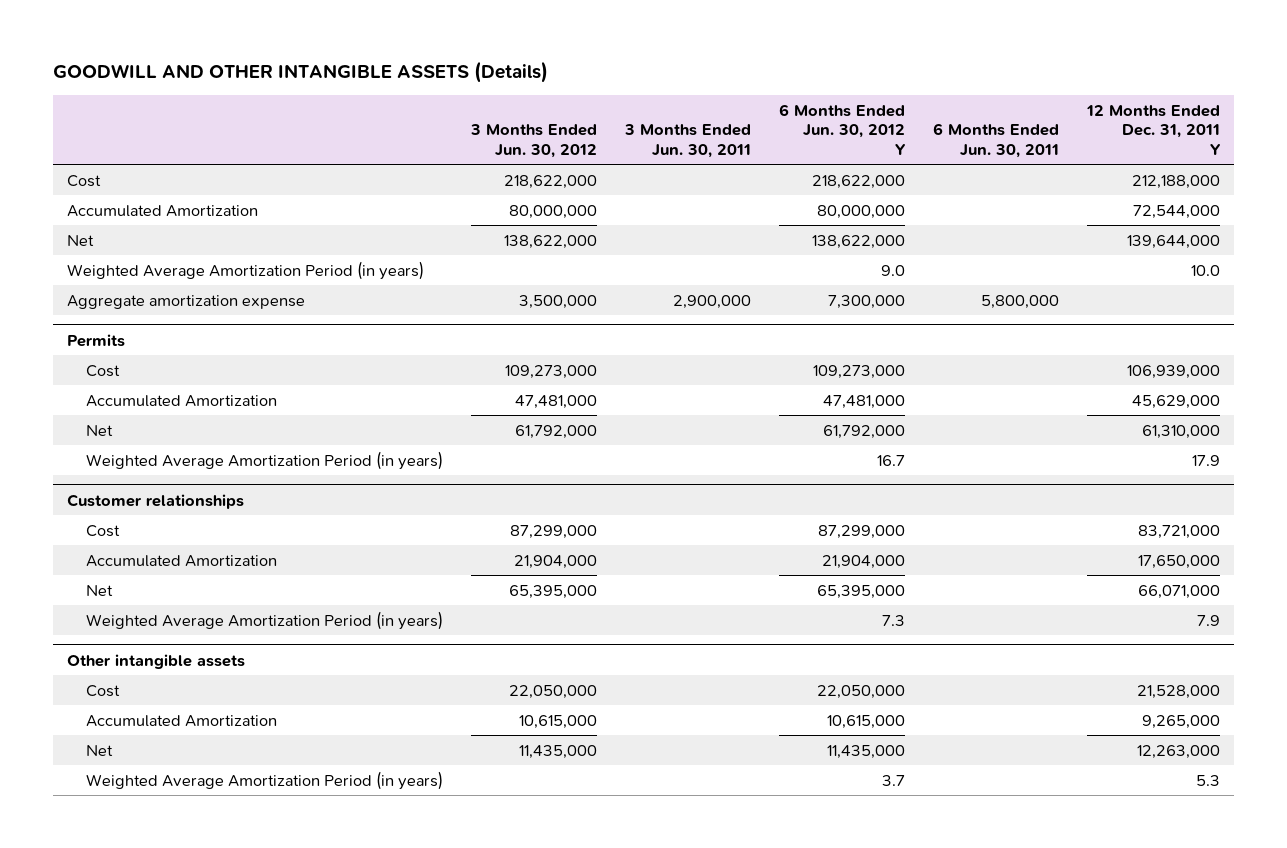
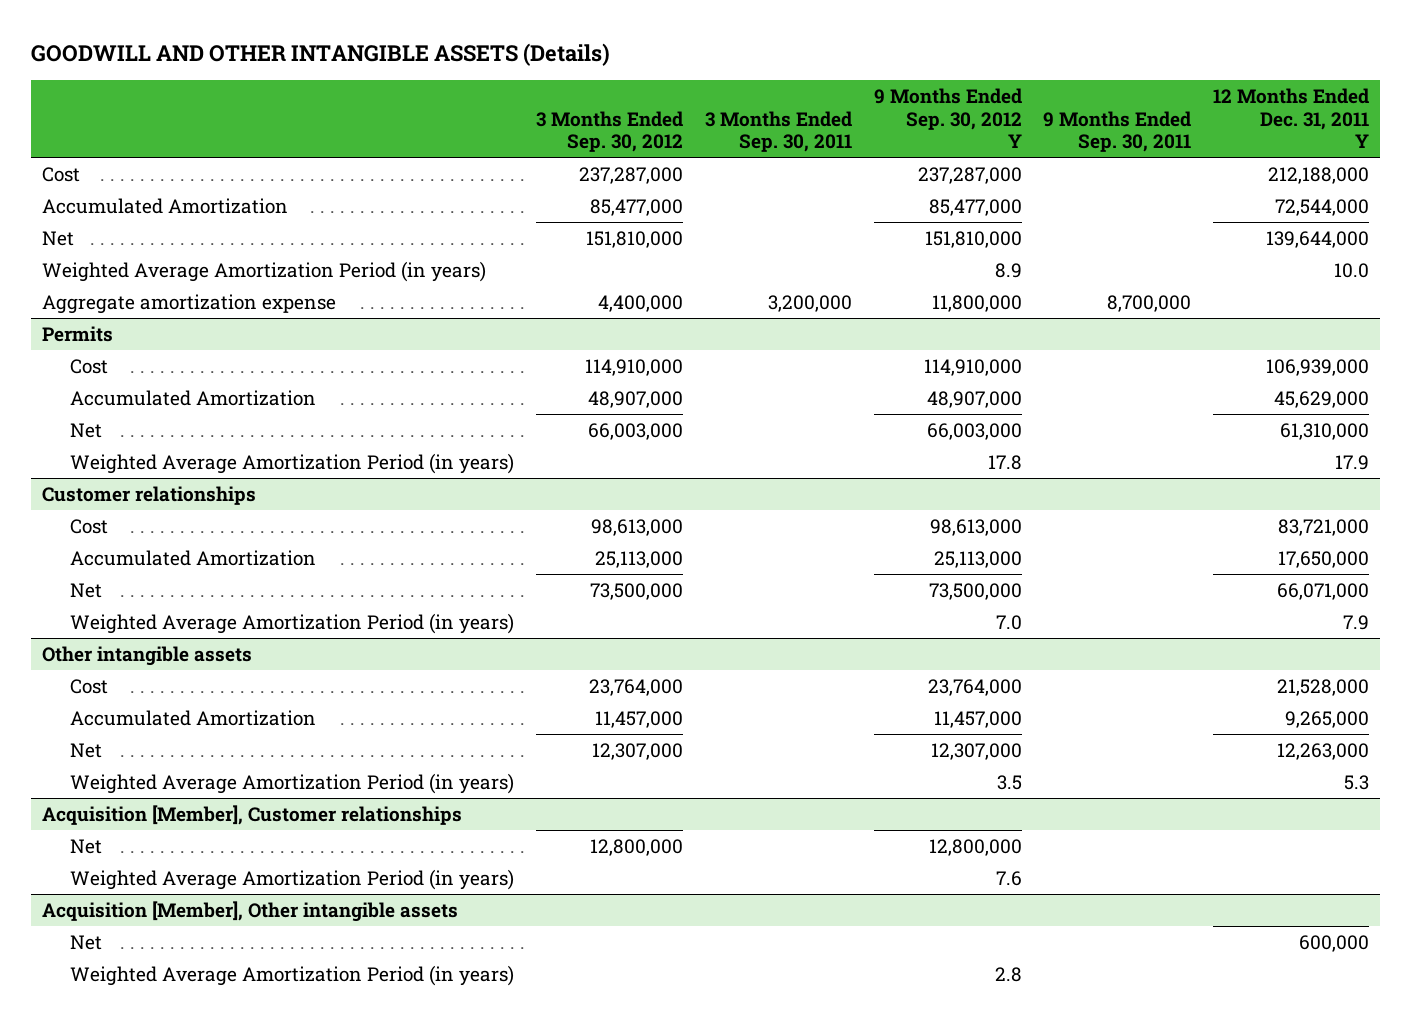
- | 3 Months Ended Jun. 30, 2012 | 3 Months Ended Jun. 30, 2011 | 6 Months Ended Jun. 30, 2012 Y | 6 Months Ended Jun. 30, 2011 | 12 Months Ended Dec. 31, 2011 Y
+ | 3 Months Ended Sep. 30, 2012 | 3 Months Ended Sep. 30, 2011 | 9 Months Ended Sep. 30, 2012 Y | 9 Months Ended Sep. 30, 2011 | 12 Months Ended Dec. 31, 2011 Y
+ Acquisition [Member], Customer relationships
+ Net | 12,800,000 | | 12,800,000 | |
+ Weighted Average Amortization Period (in years) | | | 7.6 | |
+ Acquisition [Member], Other intangible assets
+ Net | | | | | 600,000
+ Weighted Average Amortization Period (in years) | | | 2.8 | |

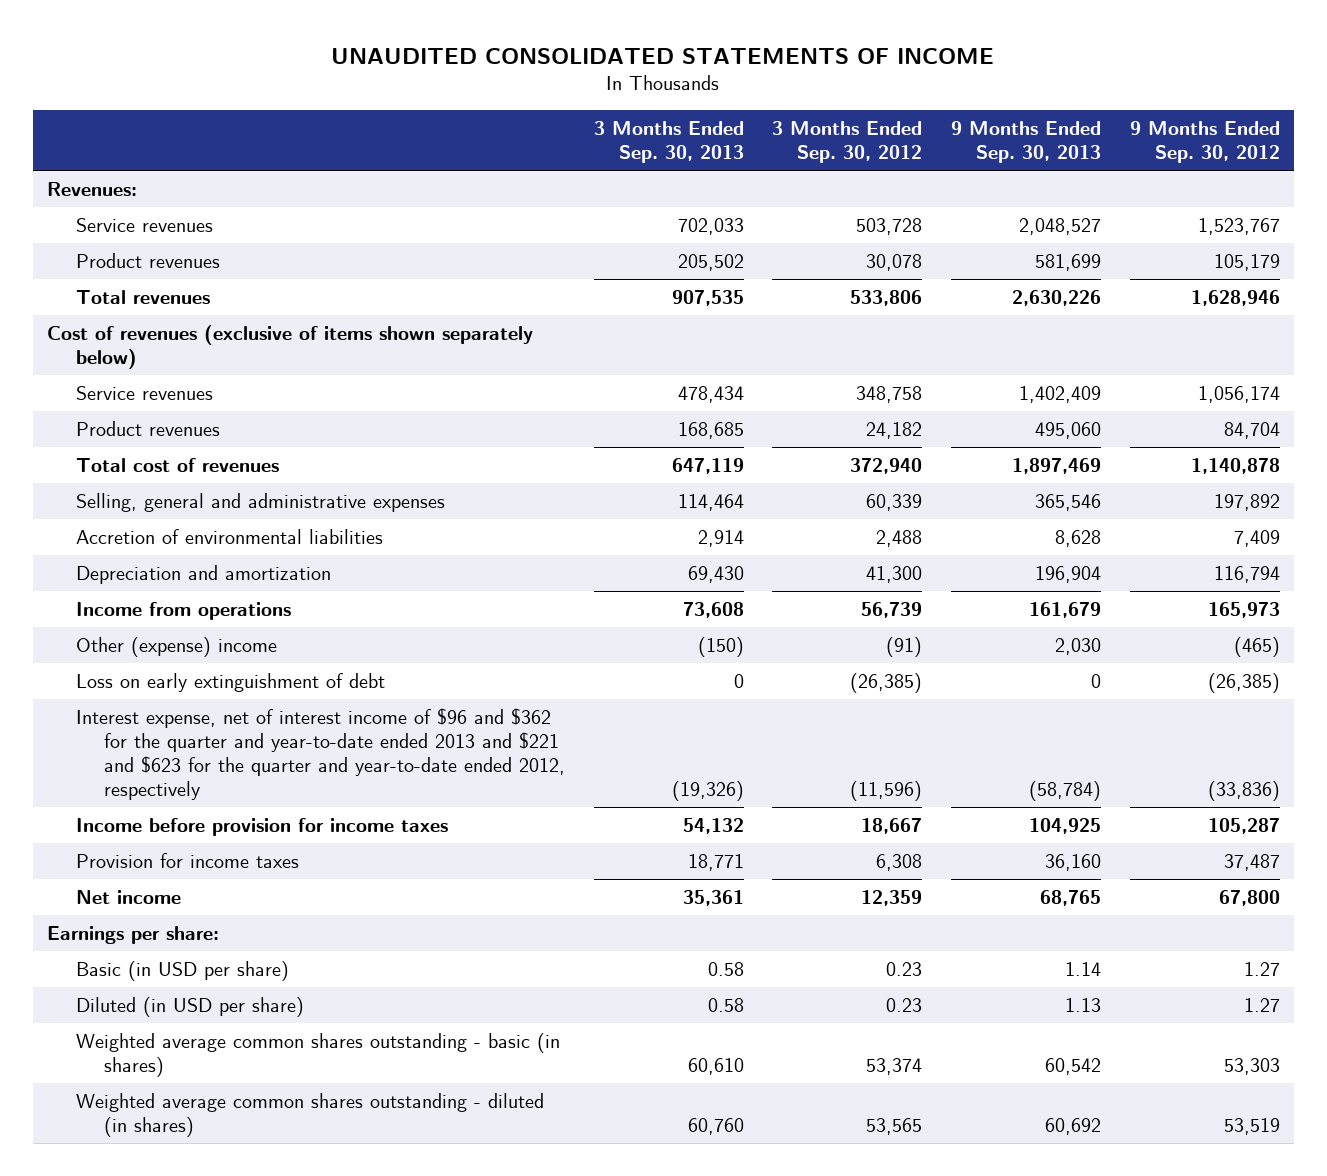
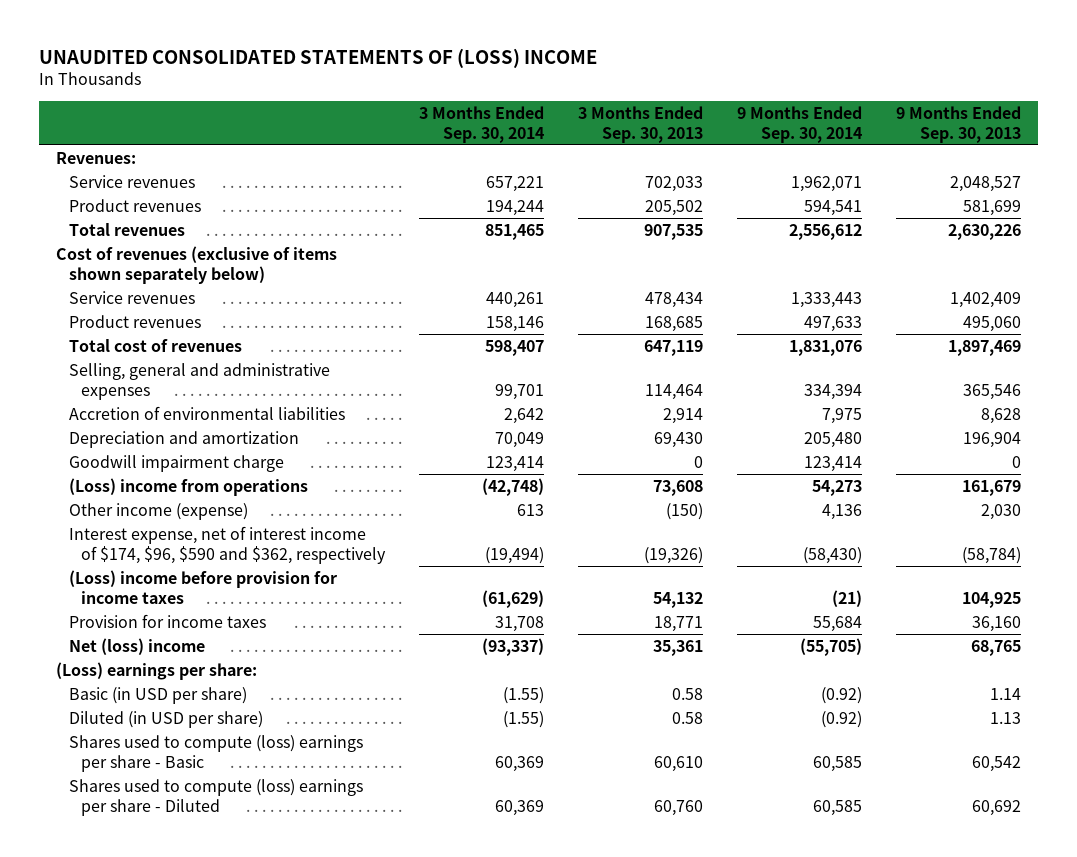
- UNAUDITED CONSOLIDATED STATEMENTS OF INCOME
+ UNAUDITED CONSOLIDATED STATEMENTS OF (LOSS) INCOME
- | 3 Months Ended Sep. 30, 2013 | 3 Months Ended Sep. 30, 2012 | 9 Months Ended Sep. 30, 2013 | 9 Months Ended Sep. 30, 2012
+ | 3 Months Ended Sep. 30, 2014 | 3 Months Ended Sep. 30, 2013 | 9 Months Ended Sep. 30, 2014 | 9 Months Ended Sep. 30, 2013
- Income from operations | 73,608 | 56,739 | 161,679 | 165,973
- Other (expense) income | (150) | (91) | 2,030 | (465)
- Loss on early extinguishment of debt | 0 | (26,385) | 0 | (26,385)
- Interest expense, net of interest income of $96 and $362 for the quarter and year-to-date ended 2013 and $221 and $623 for the quarter and year-to-date ended 2012, respectively | (19,326) | (11,596) | (58,784) | (33,836)
- Income before provision for income taxes | 54,132 | 18,667 | 104,925 | 105,287
+ Goodwill impairment charge | 123,414 | 0 | 123,414 | 0
+ (Loss) income from operations | (42,748) | 73,608 | 54,273 | 161,679
+ Other income (expense) | 613 | (150) | 4,136 | 2,030
+ Interest expense, net of interest income of $174, $96, $590 and $362, respectively | (19,494) | (19,326) | (58,430) | (58,784)
+ (Loss) income before provision for income taxes | (61,629) | 54,132 | (21) | 104,925
- Net income | 35,361 | 12,359 | 68,765 | 67,800
- Earnings per share:
+ Net (loss) income | (93,337) | 35,361 | (55,705) | 68,765
+ (Loss) earnings per share:
- Weighted average common shares outstanding - basic (in shares) | 60,610 | 53,374 | 60,542 | 53,303
- Weighted average common shares outstanding - diluted (in shares) | 60,760 | 53,565 | 60,692 | 53,519
+ Shares used to compute (loss) earnings per share - Basic | 60,369 | 60,610 | 60,585 | 60,542
+ Shares used to compute (loss) earnings per share - Diluted | 60,369 | 60,760 | 60,585 | 60,692

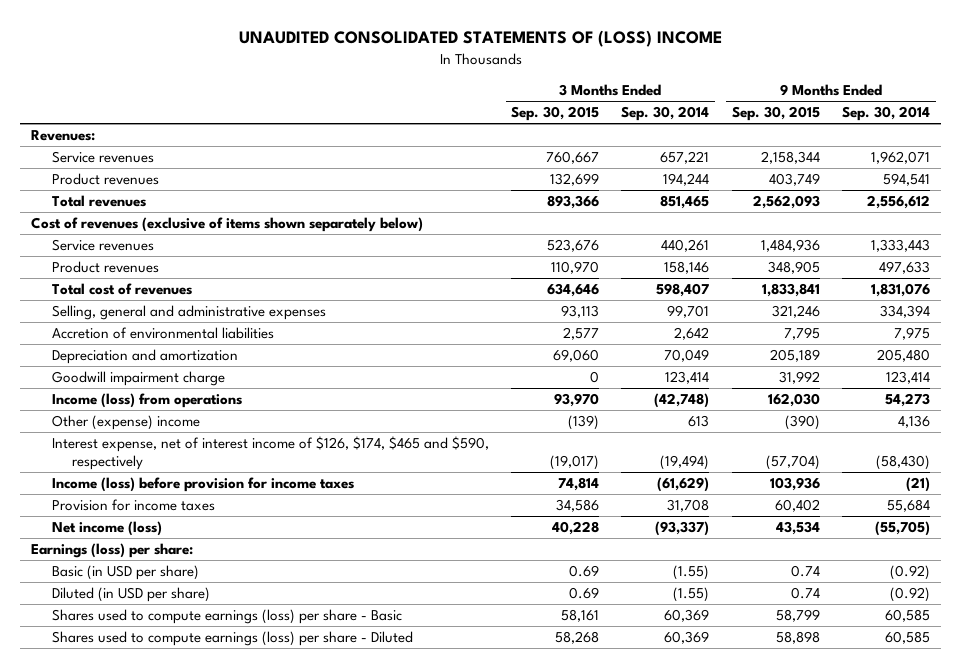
- | 3 Months Ended Sep. 30, 2014 | 3 Months Ended Sep. 30, 2013 | 9 Months Ended Sep. 30, 2014 | 9 Months Ended Sep. 30, 2013
+ | 3 Months Ended Sep. 30, 2015 | 3 Months Ended Sep. 30, 2014 | 9 Months Ended Sep. 30, 2015 | 9 Months Ended Sep. 30, 2014
- (Loss) income from operations | (42,748) | 73,608 | 54,273 | 161,679
- Other income (expense) | 613 | (150) | 4,136 | 2,030
- Interest expense, net of interest income of $174, $96, $590 and $362, respectively | (19,494) | (19,326) | (58,430) | (58,784)
- (Loss) income before provision for income taxes | (61,629) | 54,132 | (21) | 104,925
+ Income (loss) from operations | 93,970 | (42,748) | 162,030 | 54,273
+ Other (expense) income | (139) | 613 | (390) | 4,136
+ Interest expense, net of interest income of $126, $174, $465 and $590, respectively | (19,017) | (19,494) | (57,704) | (58,430)
+ Income (loss) before provision for income taxes | 74,814 | (61,629) | 103,936 | (21)
- Net (loss) income | (93,337) | 35,361 | (55,705) | 68,765
- (Loss) earnings per share:
+ Net income (loss) | 40,228 | (93,337) | 43,534 | (55,705)
+ Earnings (loss) per share:
- Shares used to compute (loss) earnings per share - Basic | 60,369 | 60,610 | 60,585 | 60,542
- Shares used to compute (loss) earnings per share - Diluted | 60,369 | 60,760 | 60,585 | 60,692
+ Shares used to compute earnings (loss) per share - Basic | 58,161 | 60,369 | 58,799 | 60,585
+ Shares used to compute earnings (loss) per share - Diluted | 58,268 | 60,369 | 58,898 | 60,585

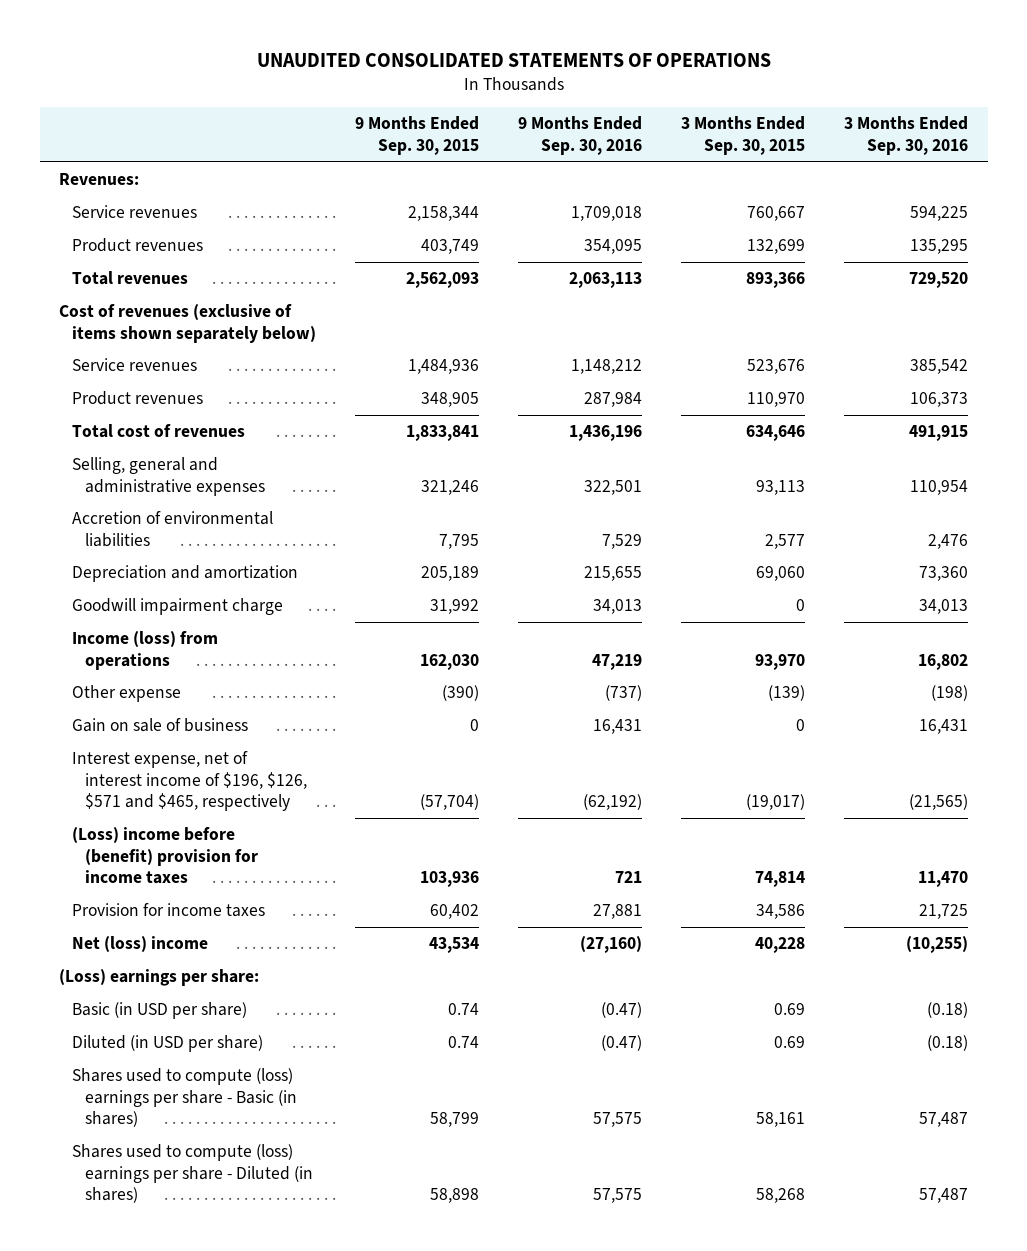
- UNAUDITED CONSOLIDATED STATEMENTS OF (LOSS) INCOME
+ UNAUDITED CONSOLIDATED STATEMENTS OF OPERATIONS
- | 3 Months Ended Sep. 30, 2015 | 3 Months Ended Sep. 30, 2014 | 9 Months Ended Sep. 30, 2015 | 9 Months Ended Sep. 30, 2014
+ | 9 Months Ended Sep. 30, 2015 | 9 Months Ended Sep. 30, 2016 | 3 Months Ended Sep. 30, 2015 | 3 Months Ended Sep. 30, 2016
- Other (expense) income | (139) | 613 | (390) | 4,136
- Interest expense, net of interest income of $126, $174, $465 and $590, respectively | (19,017) | (19,494) | (57,704) | (58,430)
- Income (loss) before provision for income taxes | 74,814 | (61,629) | 103,936 | (21)
+ Other expense | (390) | (737) | (139) | (198)
+ Gain on sale of business | 0 | 16,431 | 0 | 16,431
+ Interest expense, net of interest income of $196, $126, $571 and $465, respectively | (57,704) | (62,192) | (19,017) | (21,565)
+ (Loss) income before (benefit) provision for income taxes | 103,936 | 721 | 74,814 | 11,470
- Net income (loss) | 40,228 | (93,337) | 43,534 | (55,705)
- Earnings (loss) per share:
+ Net (loss) income | 43,534 | (27,160) | 40,228 | (10,255)
+ (Loss) earnings per share:
- Shares used to compute earnings (loss) per share - Basic | 58,161 | 60,369 | 58,799 | 60,585
- Shares used to compute earnings (loss) per share - Diluted | 58,268 | 60,369 | 58,898 | 60,585
+ Shares used to compute (loss) earnings per share - Basic (in shares) | 58,799 | 57,575 | 58,161 | 57,487
+ Shares used to compute (loss) earnings per share - Diluted (in shares) | 58,898 | 57,575 | 58,268 | 57,487

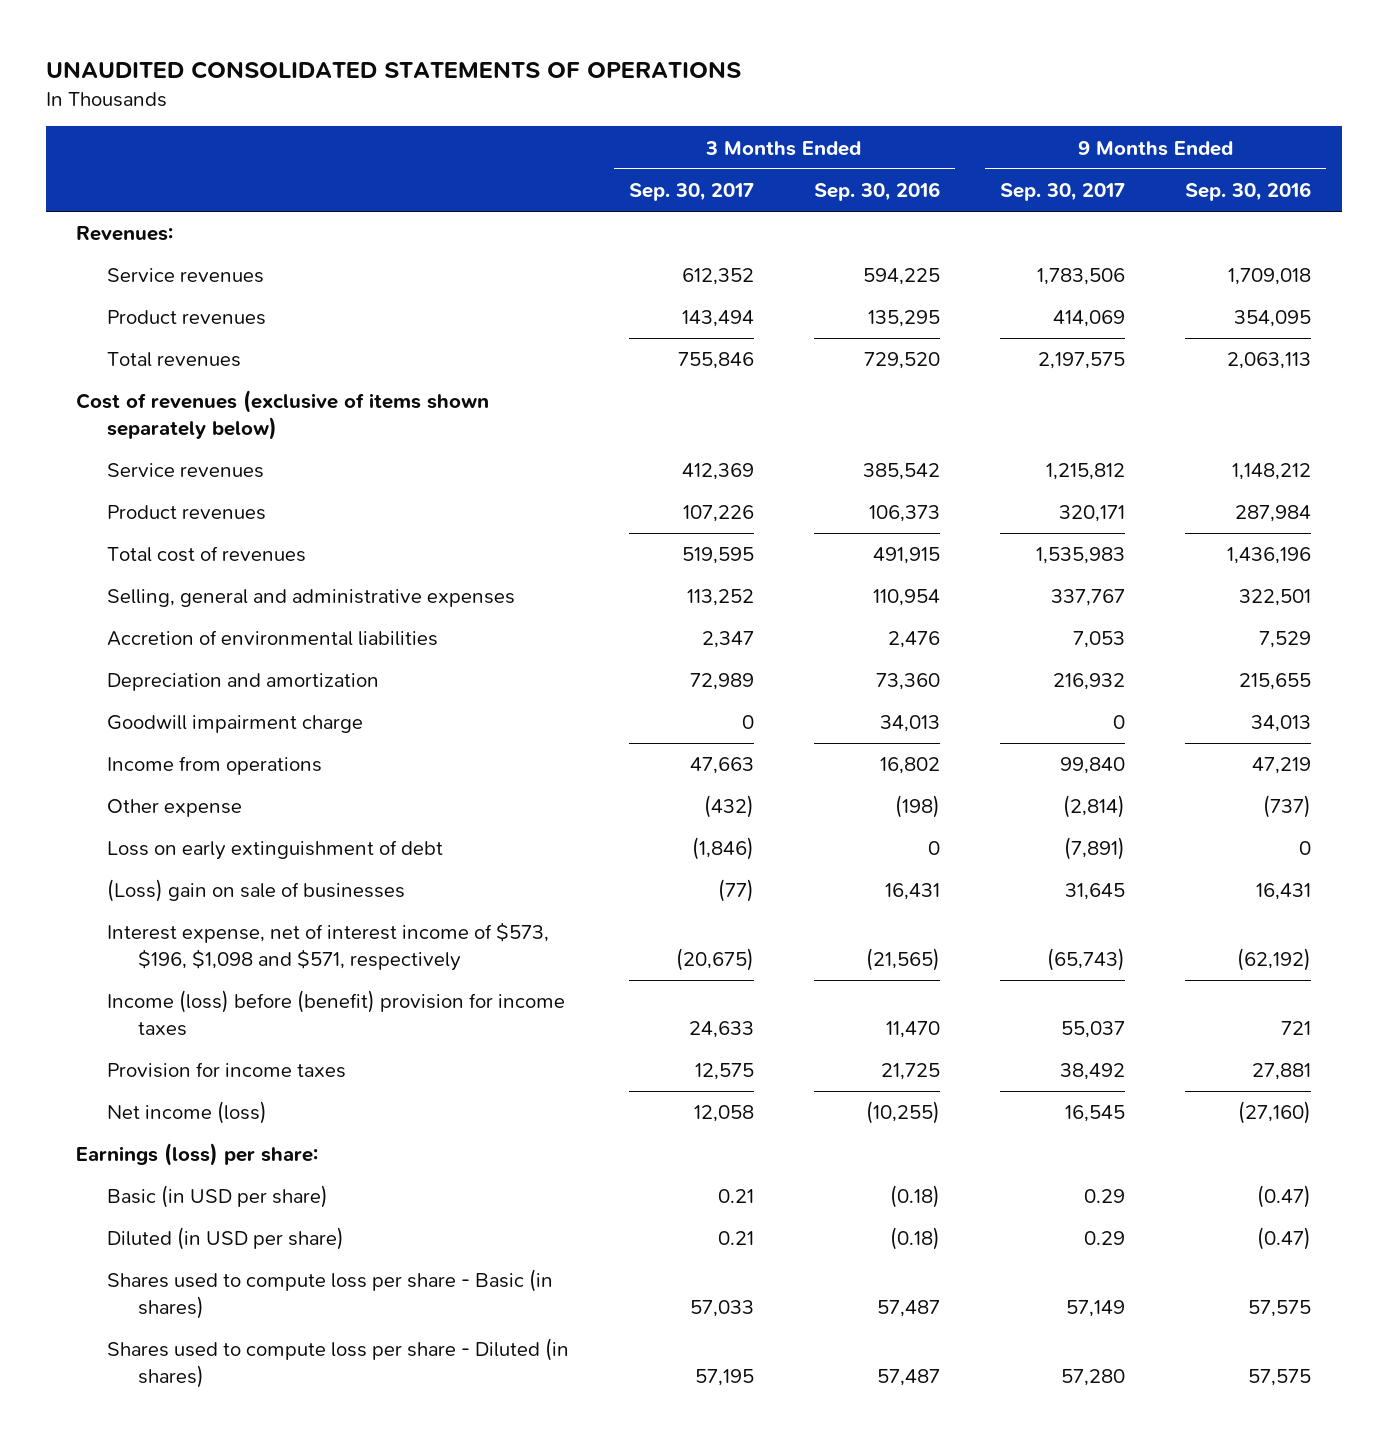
- | 9 Months Ended Sep. 30, 2015 | 9 Months Ended Sep. 30, 2016 | 3 Months Ended Sep. 30, 2015 | 3 Months Ended Sep. 30, 2016
+ | 3 Months Ended Sep. 30, 2017 | 3 Months Ended Sep. 30, 2016 | 9 Months Ended Sep. 30, 2017 | 9 Months Ended Sep. 30, 2016
- Income (loss) from operations | 162,030 | 47,219 | 93,970 | 16,802
+ Income from operations | 47,663 | 16,802 | 99,840 | 47,219
- Gain on sale of business | 0 | 16,431 | 0 | 16,431
- Interest expense, net of interest income of $196, $126, $571 and $465, respectively | (57,704) | (62,192) | (19,017) | (21,565)
- (Loss) income before (benefit) provision for income taxes | 103,936 | 721 | 74,814 | 11,470
+ Loss on early extinguishment of debt | (1,846) | 0 | (7,891) | 0
+ (Loss) gain on sale of businesses | (77) | 16,431 | 31,645 | 16,431
+ Interest expense, net of interest income of $573, $196, $1,098 and $571, respectively | (20,675) | (21,565) | (65,743) | (62,192)
+ Income (loss) before (benefit) provision for income taxes | 24,633 | 11,470 | 55,037 | 721
- Net (loss) income | 43,534 | (27,160) | 40,228 | (10,255)
- (Loss) earnings per share:
+ Net income (loss) | 12,058 | (10,255) | 16,545 | (27,160)
+ Earnings (loss) per share:
- Shares used to compute (loss) earnings per share - Basic (in shares) | 58,799 | 57,575 | 58,161 | 57,487
- Shares used to compute (loss) earnings per share - Diluted (in shares) | 58,898 | 57,575 | 58,268 | 57,487
+ Shares used to compute loss per share - Basic (in shares) | 57,033 | 57,487 | 57,149 | 57,575
+ Shares used to compute loss per share - Diluted (in shares) | 57,195 | 57,487 | 57,280 | 57,575

